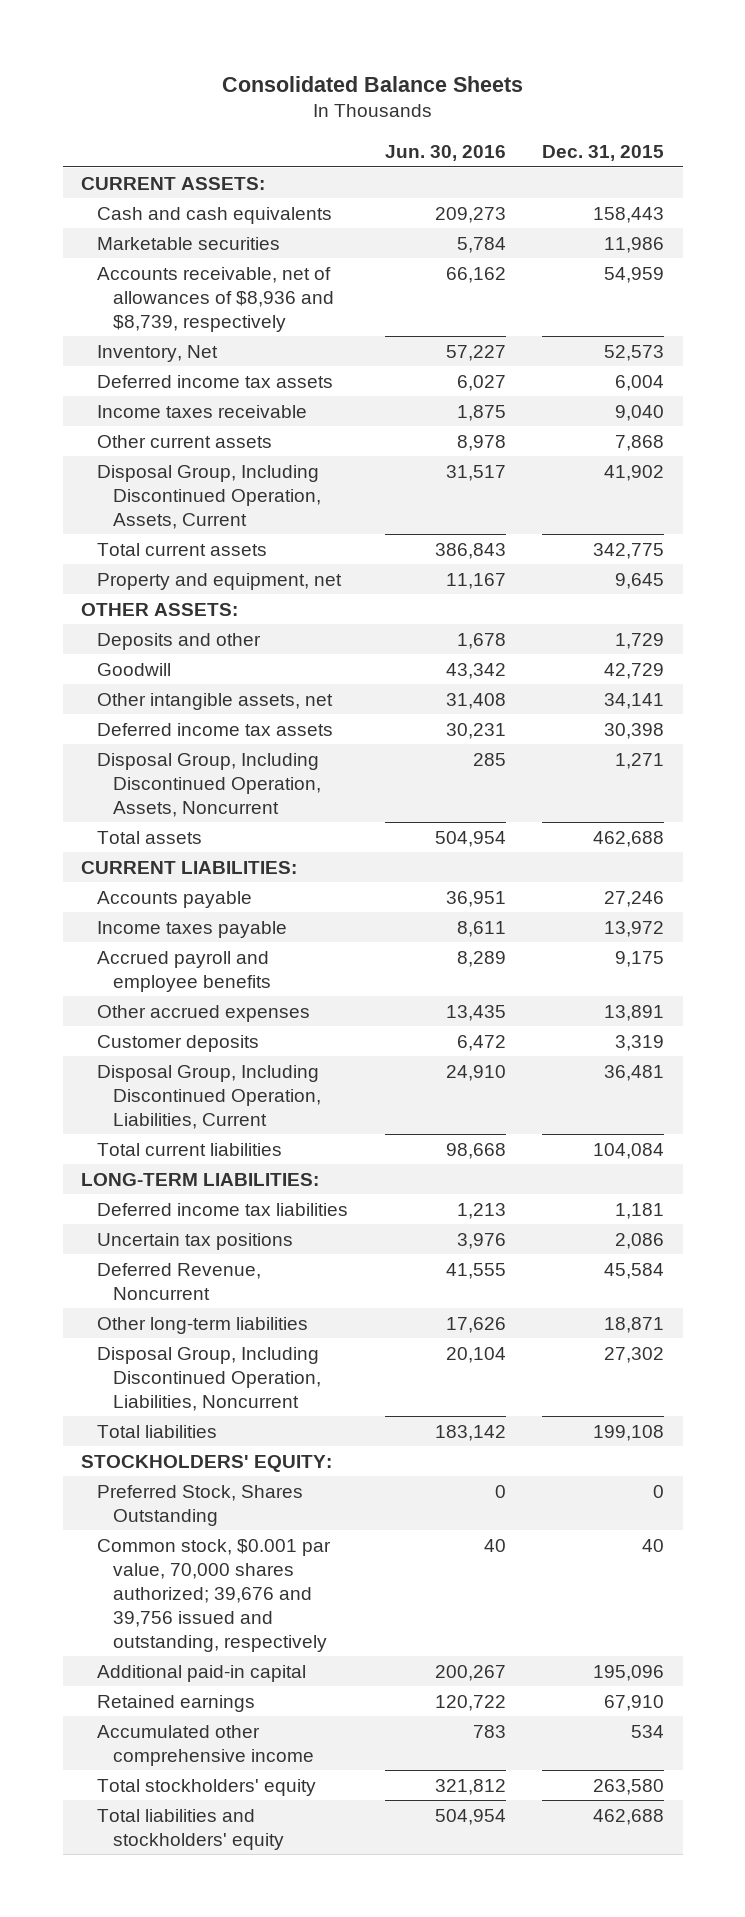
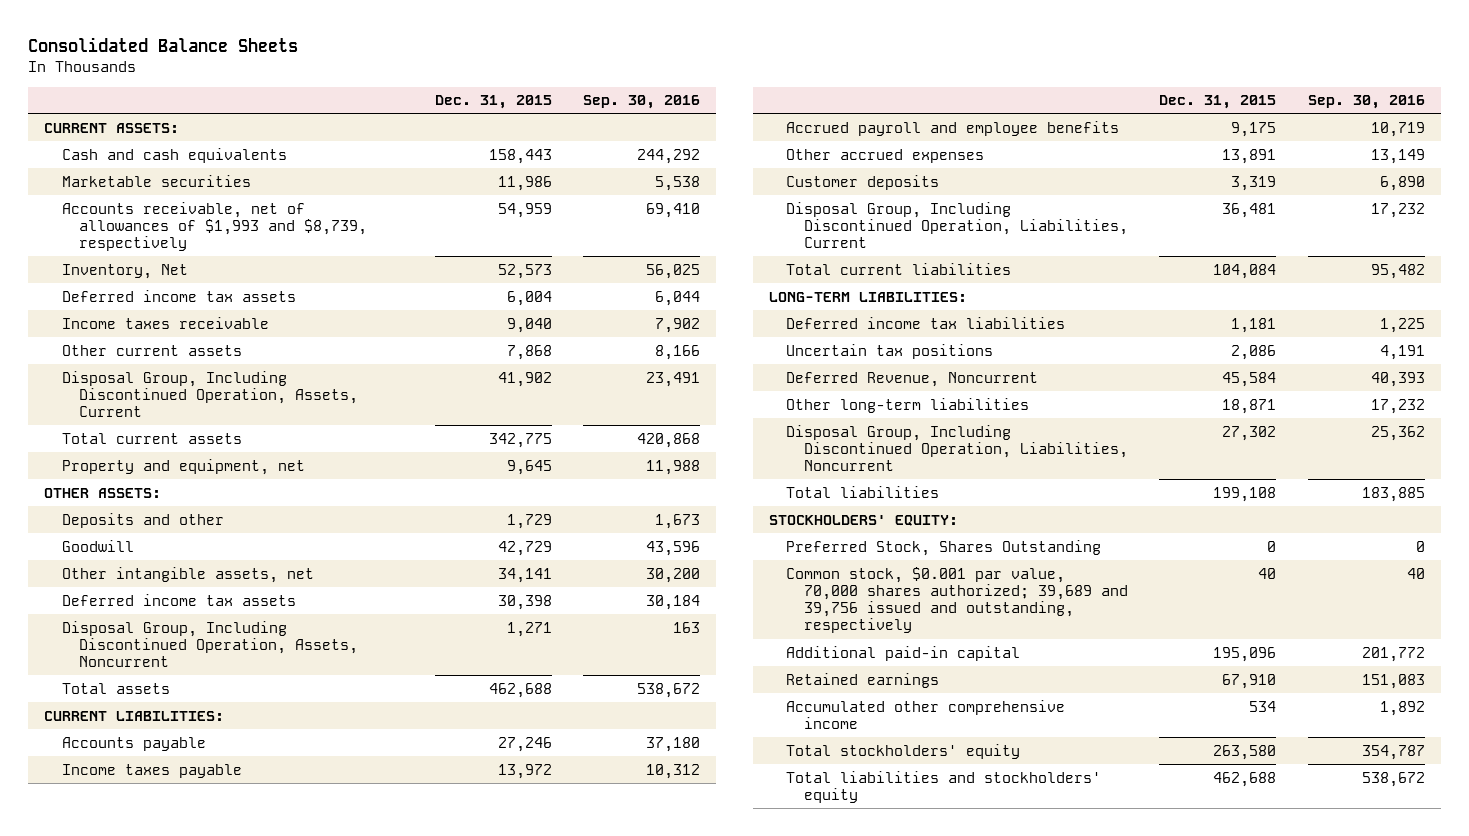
- | Jun. 30, 2016 | Dec. 31, 2015
+ | Dec. 31, 2015 | Sep. 30, 2016
- Accounts receivable, net of allowances of $8,936 and $8,739, respectively | 66,162 | 54,959
+ Accounts receivable, net of allowances of $1,993 and $8,739, respectively | 54,959 | 69,410
- Common stock, $0.001 par value, 70,000 shares authorized; 39,676 and 39,756 issued and outstanding, respectively | 40 | 40
+ Common stock, $0.001 par value, 70,000 shares authorized; 39,689 and 39,756 issued and outstanding, respectively | 40 | 40

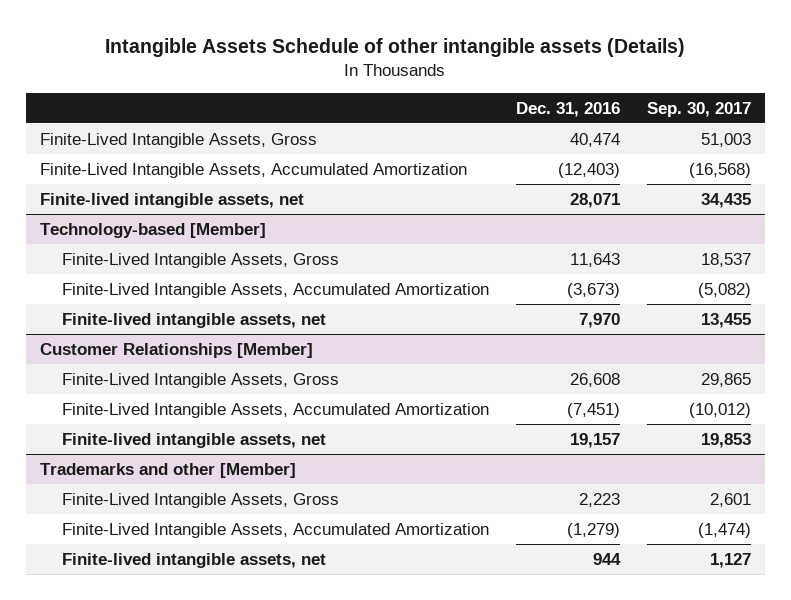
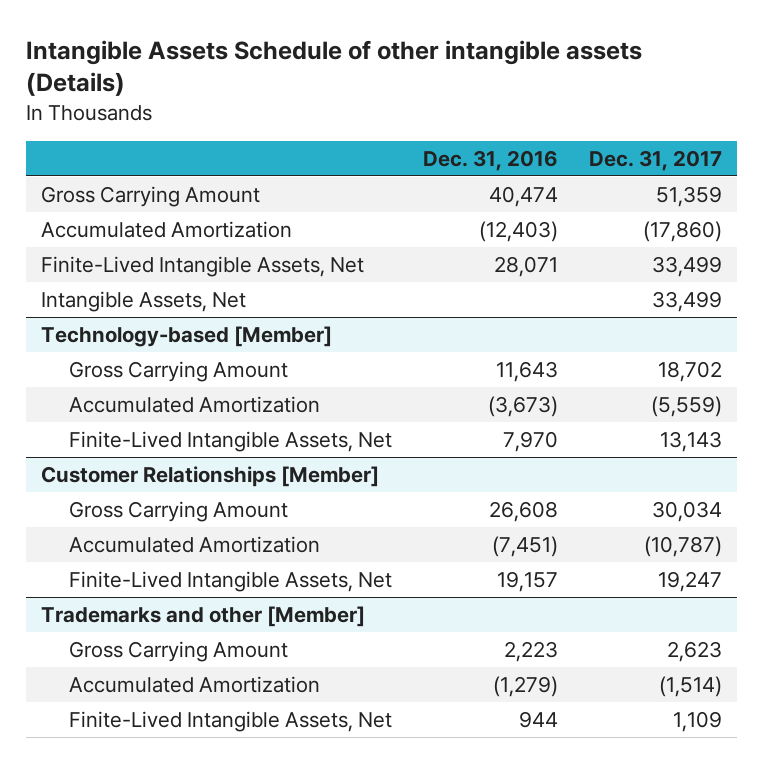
- | Dec. 31, 2016 | Sep. 30, 2017
+ | Dec. 31, 2016 | Dec. 31, 2017
- Finite-Lived Intangible Assets, Gross | 40,474 | 51,003
- Finite-Lived Intangible Assets, Accumulated Amortization | (12,403) | (16,568)
- Finite-lived intangible assets, net | 28,071 | 34,435
+ Gross Carrying Amount | 40,474 | 51,359
+ Accumulated Amortization | (12,403) | (17,860)
+ Finite-Lived Intangible Assets, Net | 28,071 | 33,499
+ Intangible Assets, Net | | 33,499
@ Technology-based [Member]
- Finite-Lived Intangible Assets, Gross | 11,643 | 18,537
- Finite-Lived Intangible Assets, Accumulated Amortization | (3,673) | (5,082)
- Finite-lived intangible assets, net | 7,970 | 13,455
+ Gross Carrying Amount | 11,643 | 18,702
+ Accumulated Amortization | (3,673) | (5,559)
+ Finite-Lived Intangible Assets, Net | 7,970 | 13,143
@ Customer Relationships [Member]
- Finite-Lived Intangible Assets, Gross | 26,608 | 29,865
- Finite-Lived Intangible Assets, Accumulated Amortization | (7,451) | (10,012)
- Finite-lived intangible assets, net | 19,157 | 19,853
+ Gross Carrying Amount | 26,608 | 30,034
+ Accumulated Amortization | (7,451) | (10,787)
+ Finite-Lived Intangible Assets, Net | 19,157 | 19,247
@ Trademarks and other [Member]
- Finite-Lived Intangible Assets, Gross | 2,223 | 2,601
- Finite-Lived Intangible Assets, Accumulated Amortization | (1,279) | (1,474)
- Finite-lived intangible assets, net | 944 | 1,127
+ Gross Carrying Amount | 2,223 | 2,623
+ Accumulated Amortization | (1,279) | (1,514)
+ Finite-Lived Intangible Assets, Net | 944 | 1,109

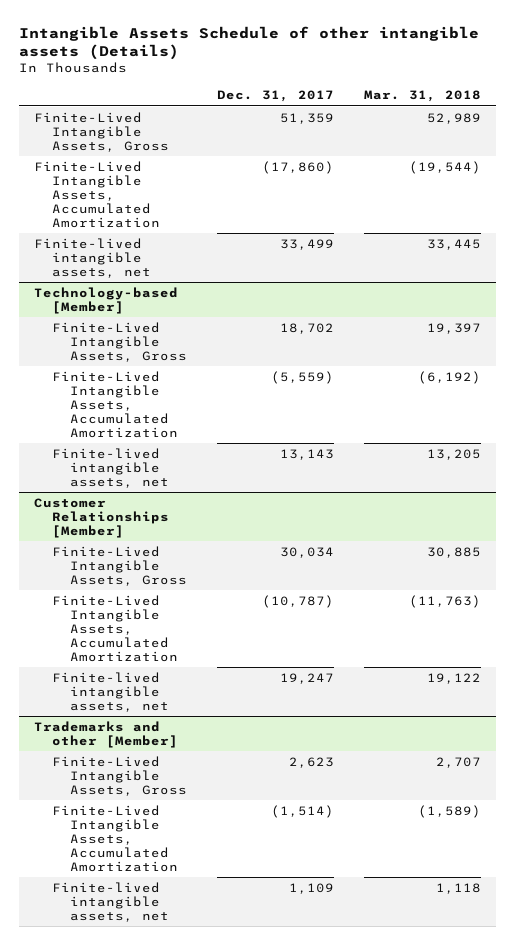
- | Dec. 31, 2016 | Dec. 31, 2017
+ | Dec. 31, 2017 | Mar. 31, 2018
- Gross Carrying Amount | 40,474 | 51,359
- Accumulated Amortization | (12,403) | (17,860)
- Finite-Lived Intangible Assets, Net | 28,071 | 33,499
- Intangible Assets, Net | | 33,499
+ Finite-Lived Intangible Assets, Gross | 51,359 | 52,989
+ Finite-Lived Intangible Assets, Accumulated Amortization | (17,860) | (19,544)
+ Finite-lived intangible assets, net | 33,499 | 33,445
@ Technology-based [Member]
- Gross Carrying Amount | 11,643 | 18,702
- Accumulated Amortization | (3,673) | (5,559)
- Finite-Lived Intangible Assets, Net | 7,970 | 13,143
+ Finite-Lived Intangible Assets, Gross | 18,702 | 19,397
+ Finite-Lived Intangible Assets, Accumulated Amortization | (5,559) | (6,192)
+ Finite-lived intangible assets, net | 13,143 | 13,205
@ Customer Relationships [Member]
- Gross Carrying Amount | 26,608 | 30,034
- Accumulated Amortization | (7,451) | (10,787)
- Finite-Lived Intangible Assets, Net | 19,157 | 19,247
+ Finite-Lived Intangible Assets, Gross | 30,034 | 30,885
+ Finite-Lived Intangible Assets, Accumulated Amortization | (10,787) | (11,763)
+ Finite-lived intangible assets, net | 19,247 | 19,122
@ Trademarks and other [Member]
- Gross Carrying Amount | 2,223 | 2,623
- Accumulated Amortization | (1,279) | (1,514)
- Finite-Lived Intangible Assets, Net | 944 | 1,109
+ Finite-Lived Intangible Assets, Gross | 2,623 | 2,707
+ Finite-Lived Intangible Assets, Accumulated Amortization | (1,514) | (1,589)
+ Finite-lived intangible assets, net | 1,109 | 1,118

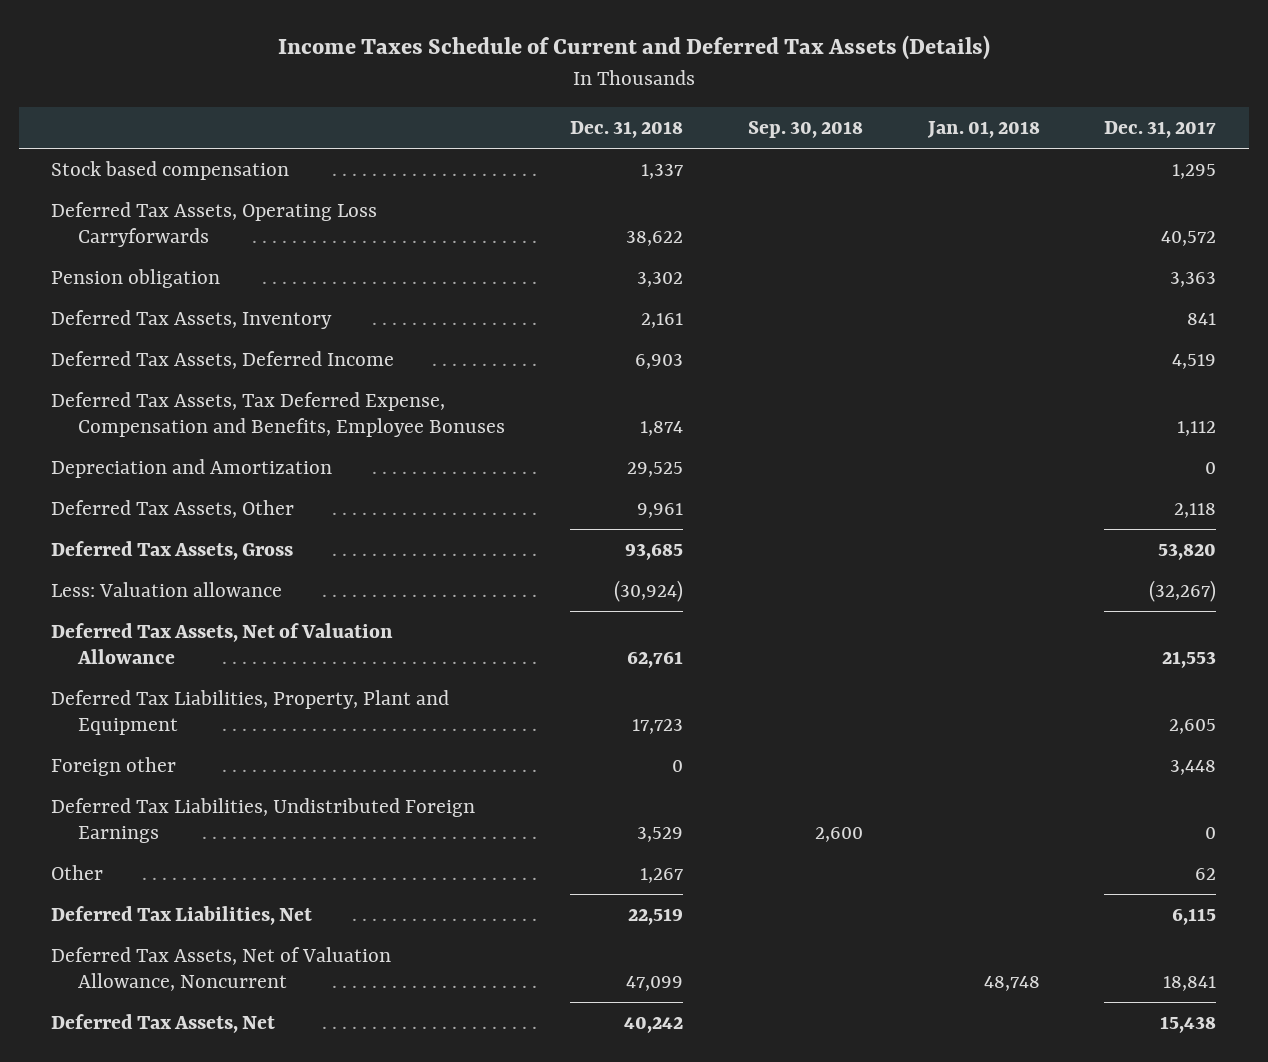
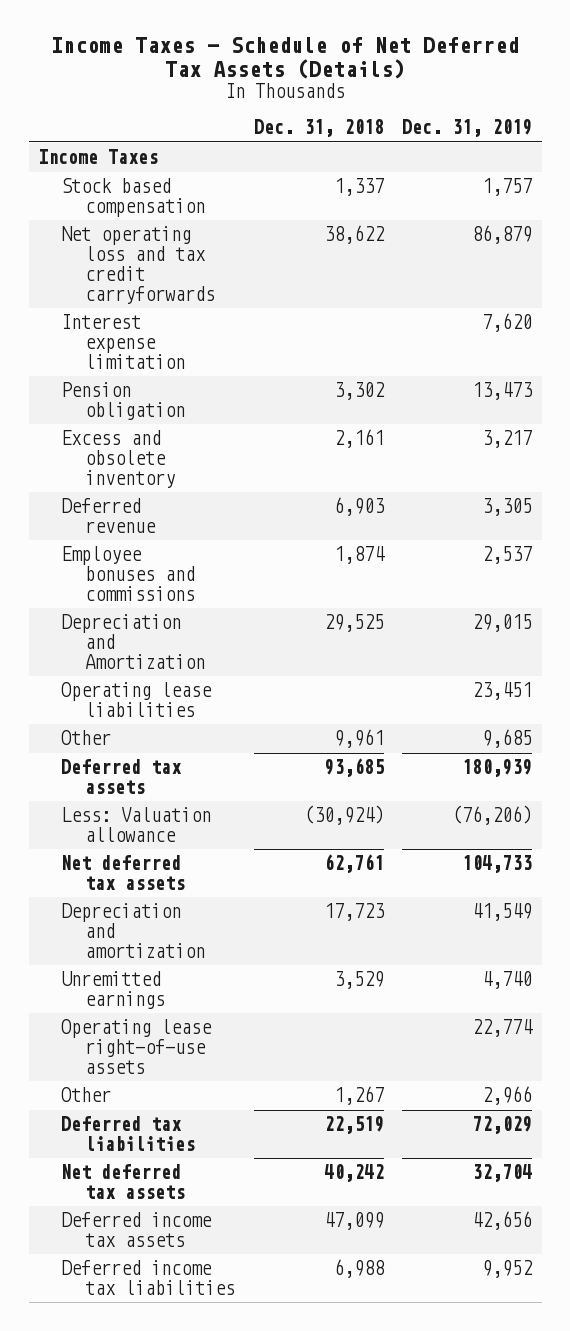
- Income Taxes Schedule of Current and Deferred Tax Assets (Details)
+ Income Taxes - Schedule of Net Deferred Tax Assets (Details)
- | Dec. 31, 2018 | Sep. 30, 2018 | Jan. 01, 2018 | Dec. 31, 2017
+ | Dec. 31, 2018 | Dec. 31, 2019
+ Income Taxes
- Deferred Tax Assets, Operating Loss Carryforwards | 38,622 | | | 40,572
+ Net operating loss and tax credit carryforwards | 38,622 | 86,879
+ Interest expense limitation | | 7,620
- Deferred Tax Assets, Inventory | 2,161 | | | 841
- Deferred Tax Assets, Deferred Income | 6,903 | | | 4,519
- Deferred Tax Assets, Tax Deferred Expense, Compensation and Benefits, Employee Bonuses | 1,874 | | | 1,112
+ Excess and obsolete inventory | 2,161 | 3,217
+ Deferred revenue | 6,903 | 3,305
+ Employee bonuses and commissions | 1,874 | 2,537
- Deferred Tax Assets, Other | 9,961 | | | 2,118
- Deferred Tax Assets, Gross | 93,685 | | | 53,820
+ Operating lease liabilities | | 23,451
+ Other | 9,961 | 9,685
+ Deferred tax assets | 93,685 | 180,939
- Deferred Tax Assets, Net of Valuation Allowance | 62,761 | | | 21,553
- Deferred Tax Liabilities, Property, Plant and Equipment | 17,723 | | | 2,605
- Foreign other | 0 | | | 3,448
- Deferred Tax Liabilities, Undistributed Foreign Earnings | 3,529 | 2,600 | | 0
+ Net deferred tax assets | 62,761 | 104,733
+ Depreciation and amortization | 17,723 | 41,549
+ Unremitted earnings | 3,529 | 4,740
+ Operating lease right-of-use assets | | 22,774
- Deferred Tax Liabilities, Net | 22,519 | | | 6,115
- Deferred Tax Assets, Net of Valuation Allowance, Noncurrent | 47,099 | | 48,748 | 18,841
- Deferred Tax Assets, Net | 40,242 | | | 15,438
+ Deferred tax liabilities | 22,519 | 72,029
+ Net deferred tax assets | 40,242 | 32,704
+ Deferred income tax assets | 47,099 | 42,656
+ Deferred income tax liabilities | 6,988 | 9,952

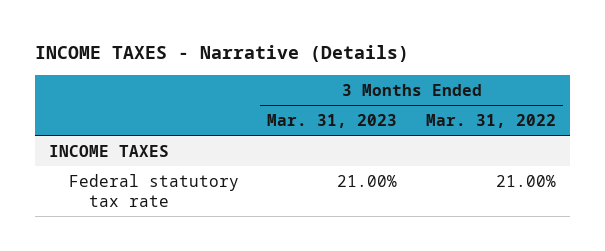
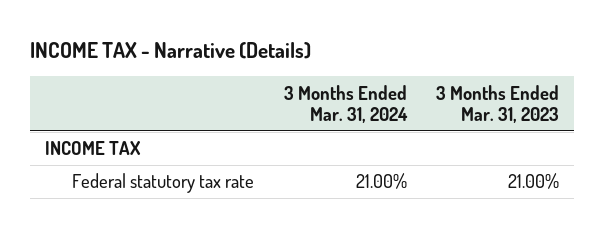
- INCOME TAXES - Narrative (Details)
+ INCOME TAX - Narrative (Details)
- | 3 Months Ended Mar. 31, 2023 | 3 Months Ended Mar. 31, 2022
+ | 3 Months Ended Mar. 31, 2024 | 3 Months Ended Mar. 31, 2023
- INCOME TAXES
+ INCOME TAX

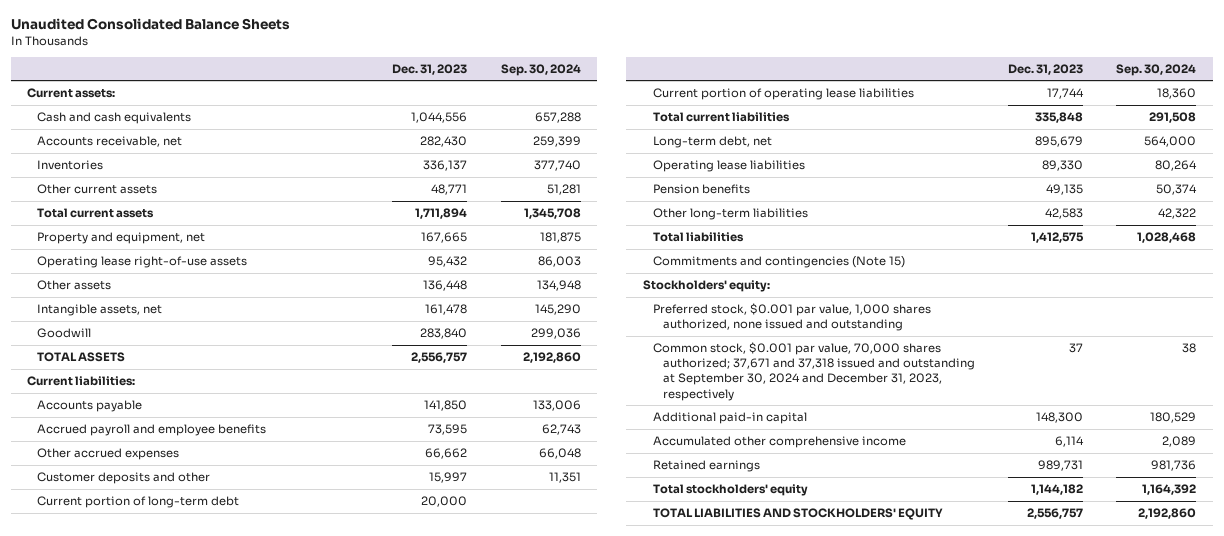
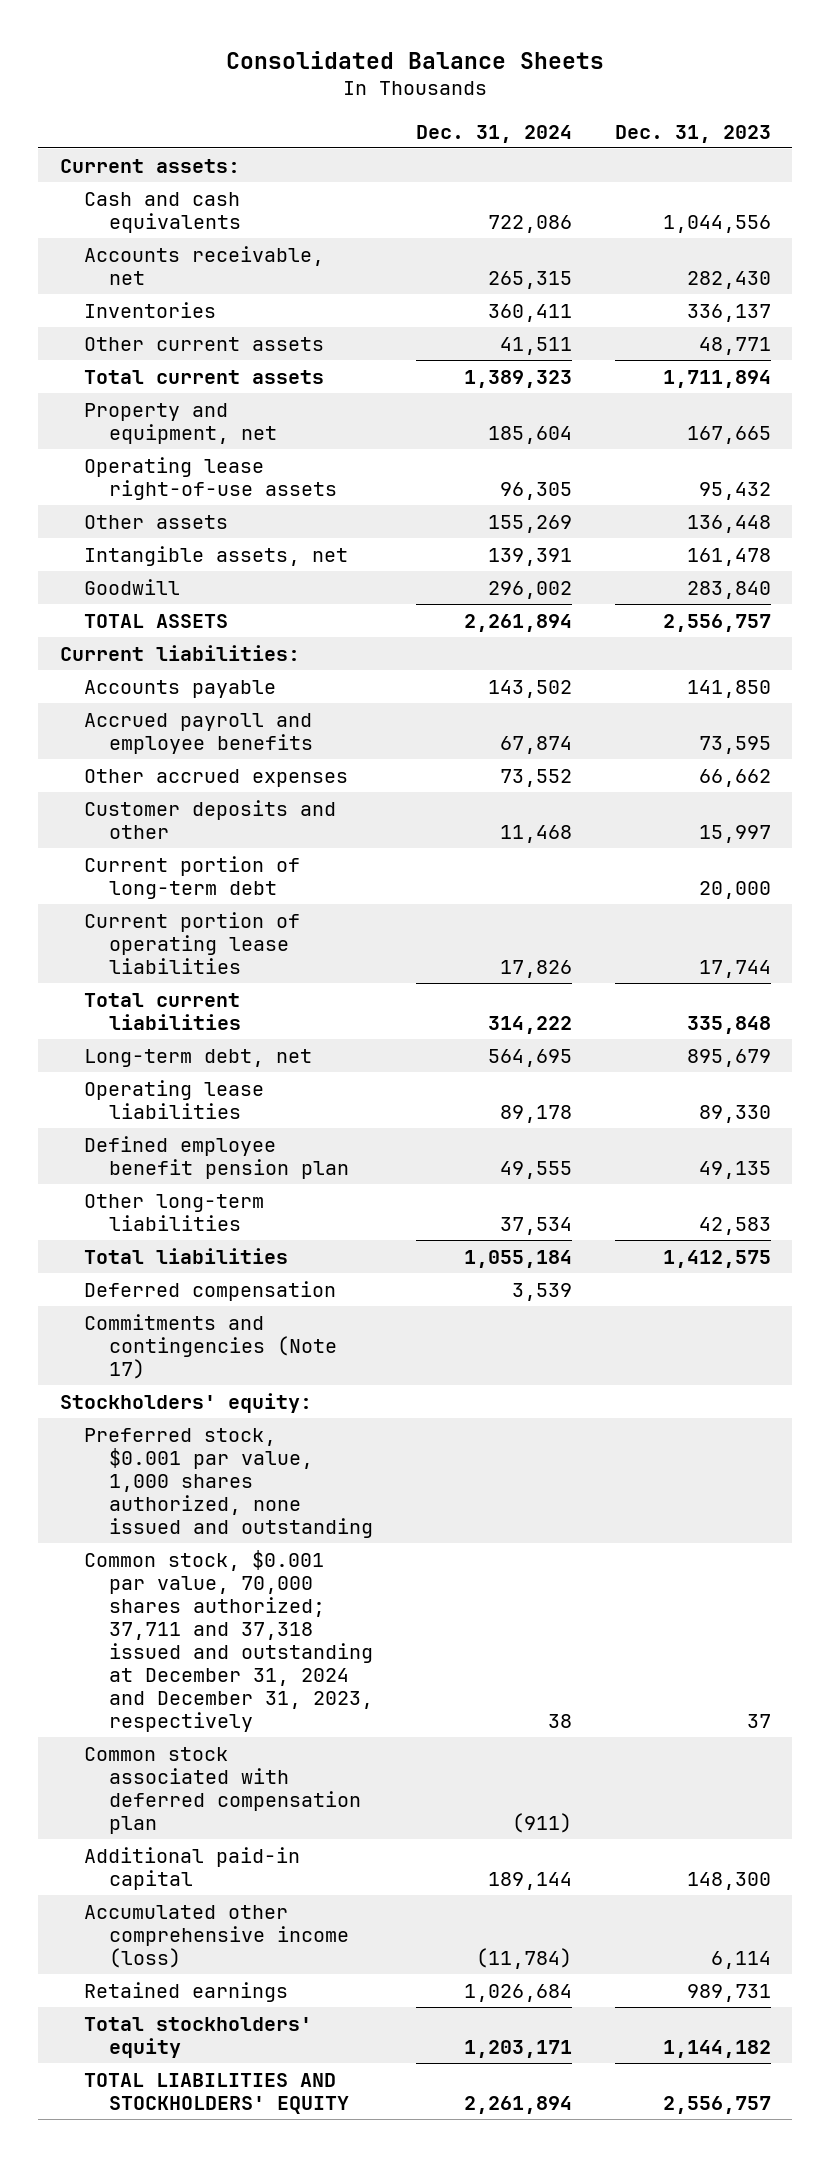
- Unaudited Consolidated Balance Sheets
+ Consolidated Balance Sheets
- | Dec. 31, 2023 | Sep. 30, 2024
+ | Dec. 31, 2024 | Dec. 31, 2023
- Pension benefits | 49,135 | 50,374
+ Defined employee benefit pension plan | 49,555 | 49,135
- Commitments and contingencies (Note 15)
+ Deferred compensation | 3,539 |
+ Commitments and contingencies (Note 17)
- Common stock, $0.001 par value, 70,000 shares authorized; 37,671 and 37,318 issued and outstanding at September 30, 2024 and December 31, 2023, respectively | 37 | 38
+ Common stock, $0.001 par value, 70,000 shares authorized; 37,711 and 37,318 issued and outstanding at December 31, 2024 and December 31, 2023, respectively | 38 | 37
+ Common stock associated with deferred compensation plan | (911) |
- Accumulated other comprehensive income | 6,114 | 2,089
+ Accumulated other comprehensive income (loss) | (11,784) | 6,114

